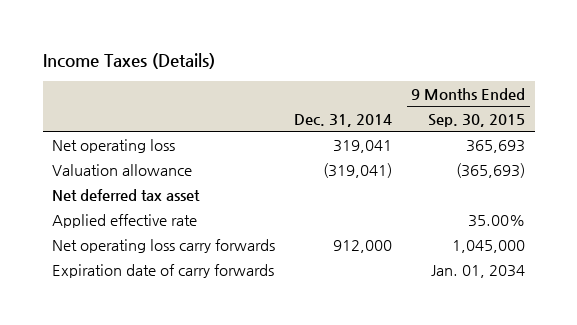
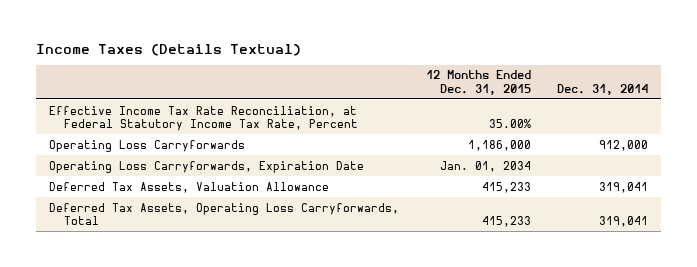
- Income Taxes (Details)
+ Income Taxes (Details Textual)
- | Dec. 31, 2014 | 9 Months Ended Sep. 30, 2015
+ | 12 Months Ended Dec. 31, 2015 | Dec. 31, 2014
- Net operating loss | 319,041 | 365,693
- Valuation allowance | (319,041) | (365,693)
- Net deferred tax asset
- Applied effective rate | | 35.00%
- Net operating loss carry forwards | 912,000 | 1,045,000
- Expiration date of carry forwards | | Jan. 01, 2034
+ Effective Income Tax Rate Reconciliation, at Federal Statutory Income Tax Rate, Percent | 35.00% |
+ Operating Loss Carryforwards | 1,186,000 | 912,000
+ Operating Loss Carryforwards, Expiration Date | Jan. 01, 2034 |
+ Deferred Tax Assets, Valuation Allowance | 415,233 | 319,041
+ Deferred Tax Assets, Operating Loss Carryforwards, Total | 415,233 | 319,041

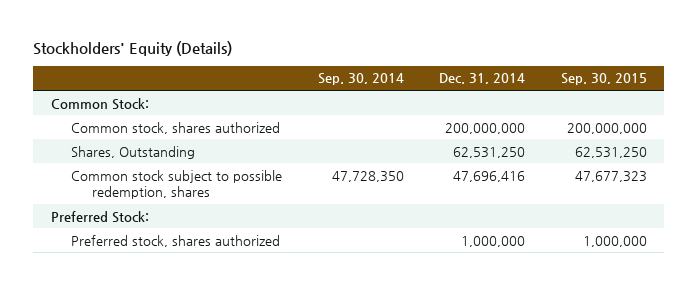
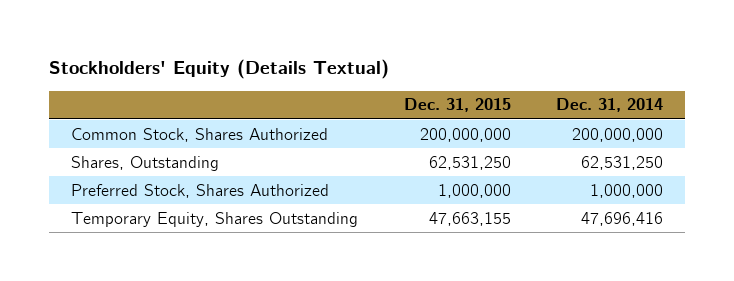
- Stockholders' Equity (Details)
+ Stockholders' Equity (Details Textual)
- | Sep. 30, 2014 | Dec. 31, 2014 | Sep. 30, 2015
+ | Dec. 31, 2015 | Dec. 31, 2014
- Common Stock:
- Common stock, shares authorized | | 200,000,000 | 200,000,000
+ Common Stock, Shares Authorized | 200,000,000 | 200,000,000
- Common stock subject to possible redemption, shares | 47,728,350 | 47,696,416 | 47,677,323
- Preferred Stock:
- Preferred stock, shares authorized | | 1,000,000 | 1,000,000
+ Preferred Stock, Shares Authorized | 1,000,000 | 1,000,000
+ Temporary Equity, Shares Outstanding | 47,663,155 | 47,696,416

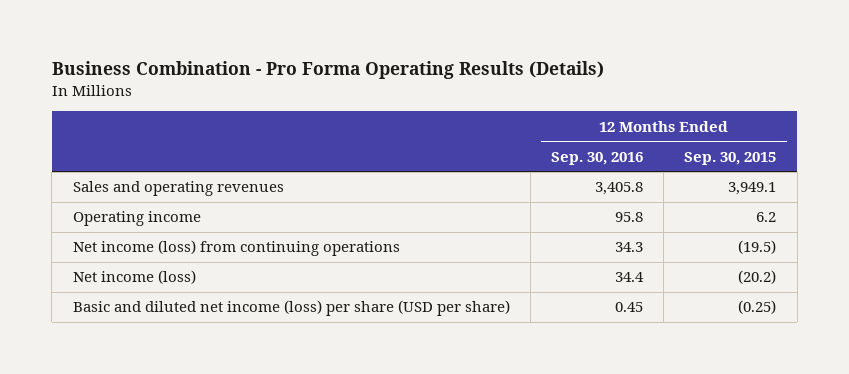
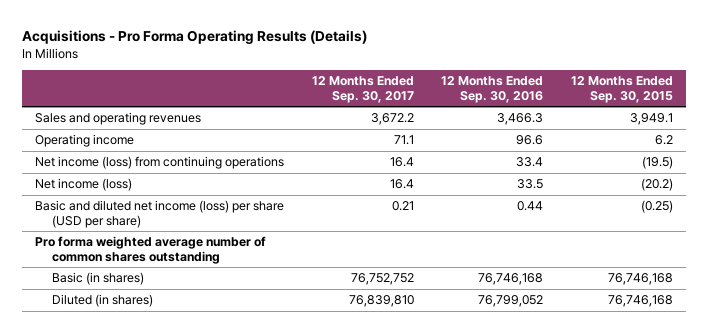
- Business Combination - Pro Forma Operating Results (Details)
+ Acquisitions - Pro Forma Operating Results (Details)
- | 12 Months Ended Sep. 30, 2016 | 12 Months Ended Sep. 30, 2015
+ | 12 Months Ended Sep. 30, 2017 | 12 Months Ended Sep. 30, 2016 | 12 Months Ended Sep. 30, 2015
- Sales and operating revenues | 3,405.8 | 3,949.1
- Operating income | 95.8 | 6.2
- Net income (loss) from continuing operations | 34.3 | (19.5)
- Net income (loss) | 34.4 | (20.2)
- Basic and diluted net income (loss) per share (USD per share) | 0.45 | (0.25)
+ Sales and operating revenues | 3,672.2 | 3,466.3 | 3,949.1
+ Operating income | 71.1 | 96.6 | 6.2
+ Net income (loss) from continuing operations | 16.4 | 33.4 | (19.5)
+ Net income (loss) | 16.4 | 33.5 | (20.2)
+ Basic and diluted net income (loss) per share (USD per share) | 0.21 | 0.44 | (0.25)
+ Pro forma weighted average number of common shares outstanding
+ Basic (in shares) | 76,752,752 | 76,746,168 | 76,746,168
+ Diluted (in shares) | 76,839,810 | 76,799,052 | 76,746,168

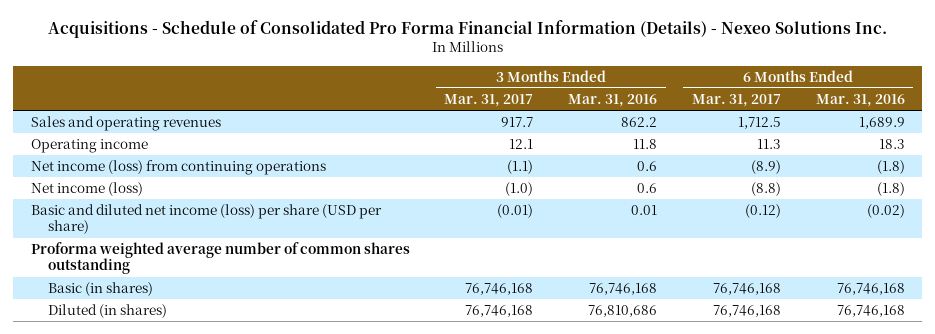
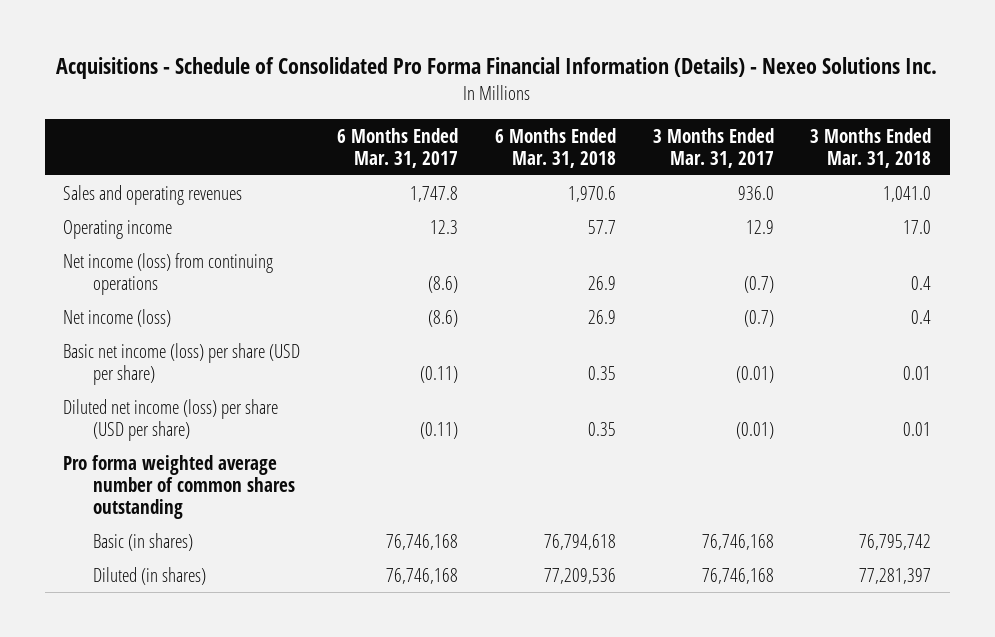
- | 3 Months Ended Mar. 31, 2017 | 3 Months Ended Mar. 31, 2016 | 6 Months Ended Mar. 31, 2017 | 6 Months Ended Mar. 31, 2016
+ | 6 Months Ended Mar. 31, 2017 | 6 Months Ended Mar. 31, 2018 | 3 Months Ended Mar. 31, 2017 | 3 Months Ended Mar. 31, 2018
- Sales and operating revenues | 917.7 | 862.2 | 1,712.5 | 1,689.9
- Operating income | 12.1 | 11.8 | 11.3 | 18.3
- Net income (loss) from continuing operations | (1.1) | 0.6 | (8.9) | (1.8)
- Net income (loss) | (1.0) | 0.6 | (8.8) | (1.8)
- Basic and diluted net income (loss) per share (USD per share) | (0.01) | 0.01 | (0.12) | (0.02)
- Proforma weighted average number of common shares outstanding
+ Sales and operating revenues | 1,747.8 | 1,970.6 | 936.0 | 1,041.0
+ Operating income | 12.3 | 57.7 | 12.9 | 17.0
+ Net income (loss) from continuing operations | (8.6) | 26.9 | (0.7) | 0.4
+ Net income (loss) | (8.6) | 26.9 | (0.7) | 0.4
+ Basic net income (loss) per share (USD per share) | (0.11) | 0.35 | (0.01) | 0.01
+ Diluted net income (loss) per share (USD per share) | (0.11) | 0.35 | (0.01) | 0.01
+ Pro forma weighted average number of common shares outstanding

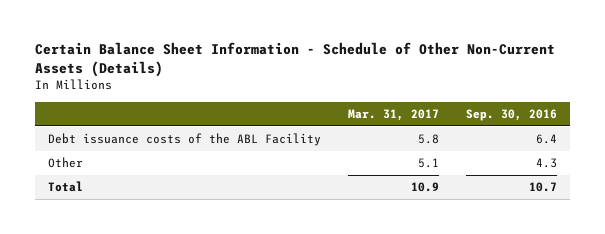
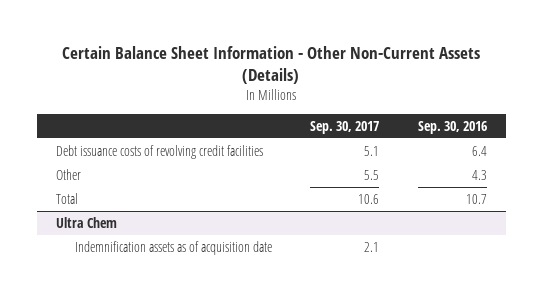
- Certain Balance Sheet Information - Schedule of Other Non-Current Assets (Details)
+ Certain Balance Sheet Information - Other Non-Current Assets (Details)
- | Mar. 31, 2017 | Sep. 30, 2016
+ | Sep. 30, 2017 | Sep. 30, 2016
- Debt issuance costs of the ABL Facility | 5.8 | 6.4
+ Debt issuance costs of revolving credit facilities | 5.1 | 6.4
+ Ultra Chem
+ Indemnification assets as of acquisition date | 2.1 |

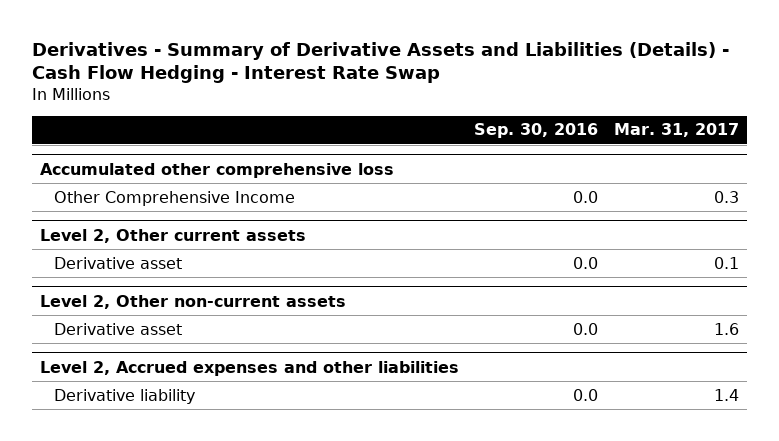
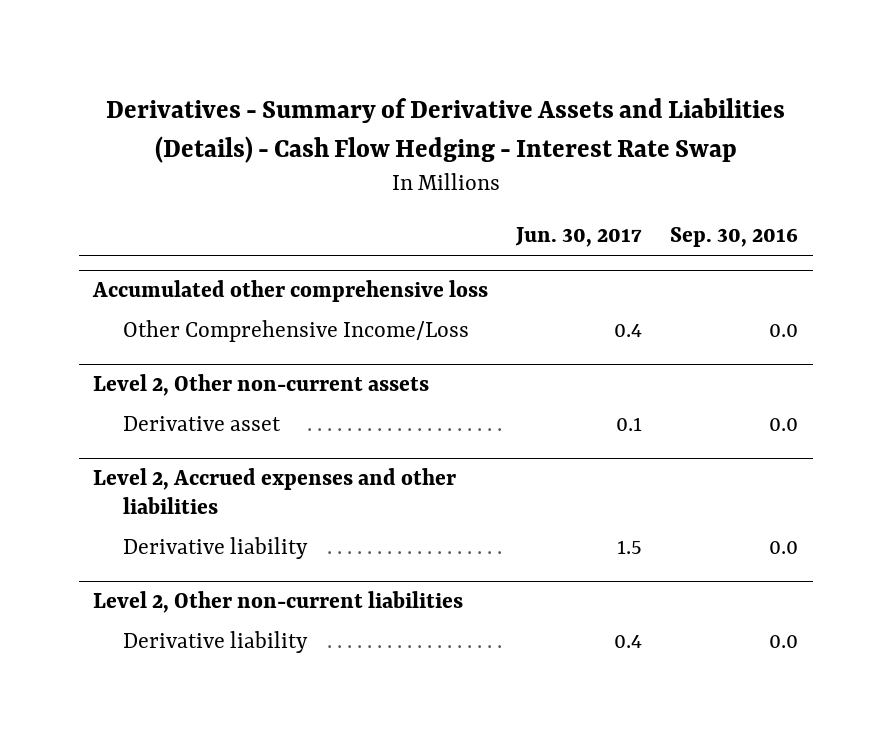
- | Sep. 30, 2016 | Mar. 31, 2017
+ | Jun. 30, 2017 | Sep. 30, 2016
@ Accumulated other comprehensive loss
- Other Comprehensive Income | 0.0 | 0.3
- Level 2, Other current assets
- Derivative asset | 0.0 | 0.1
@ Accumulated other comprehensive loss
+ Other Comprehensive Income/Loss | 0.4 | 0.0
+ Level 2, Other non-current liabilities
+ Derivative liability | 0.4 | 0.0

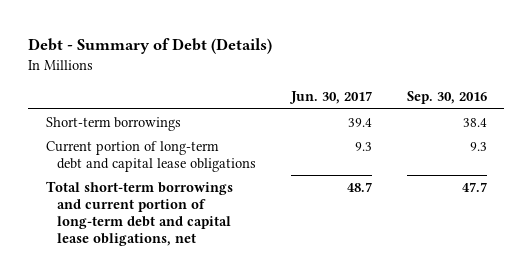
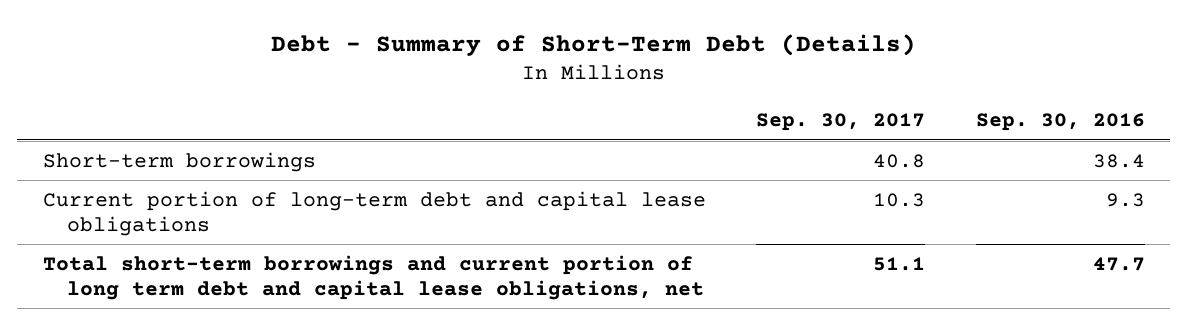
- Debt - Summary of Debt (Details)
+ Debt - Summary of Short-Term Debt (Details)
- | Jun. 30, 2017 | Sep. 30, 2016
+ | Sep. 30, 2017 | Sep. 30, 2016
- Total short-term borrowings and current portion of long-term debt and capital lease obligations, net | 48.7 | 47.7
+ Total short-term borrowings and current portion of long term debt and capital lease obligations, net | 51.1 | 47.7

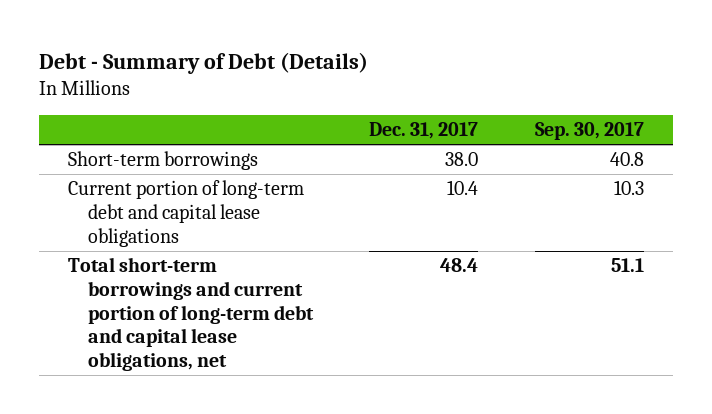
- Debt - Summary of Short-Term Debt (Details)
+ Debt - Summary of Debt (Details)
- | Sep. 30, 2017 | Sep. 30, 2016
+ | Dec. 31, 2017 | Sep. 30, 2017
- Total short-term borrowings and current portion of long term debt and capital lease obligations, net | 51.1 | 47.7
+ Total short-term borrowings and current portion of long-term debt and capital lease obligations, net | 48.4 | 51.1

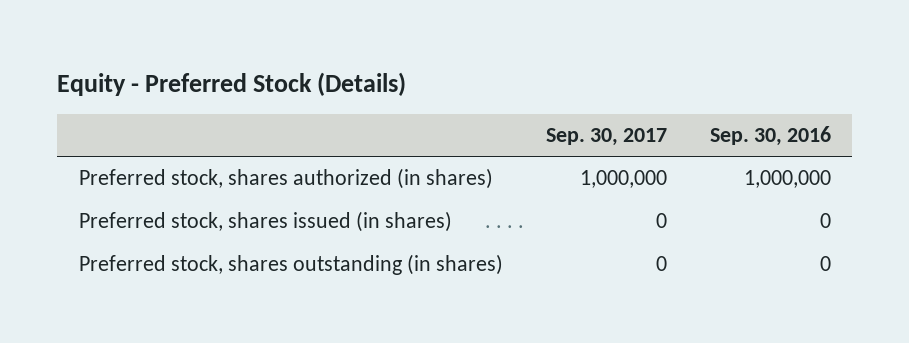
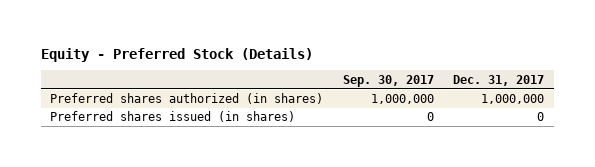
- | Sep. 30, 2017 | Sep. 30, 2016
+ | Sep. 30, 2017 | Dec. 31, 2017
- Preferred stock, shares authorized (in shares) | 1,000,000 | 1,000,000
- Preferred stock, shares issued (in shares) | 0 | 0
- Preferred stock, shares outstanding (in shares) | 0 | 0
+ Preferred shares authorized (in shares) | 1,000,000 | 1,000,000
+ Preferred shares issued (in shares) | 0 | 0

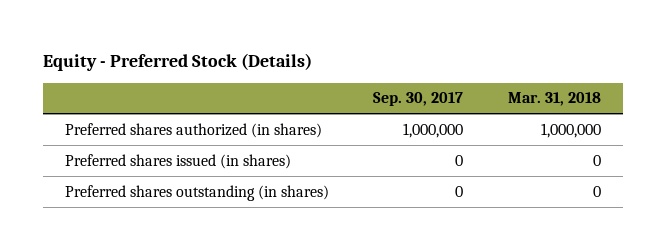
- | Sep. 30, 2017 | Dec. 31, 2017
+ | Sep. 30, 2017 | Mar. 31, 2018
+ Preferred shares outstanding (in shares) | 0 | 0

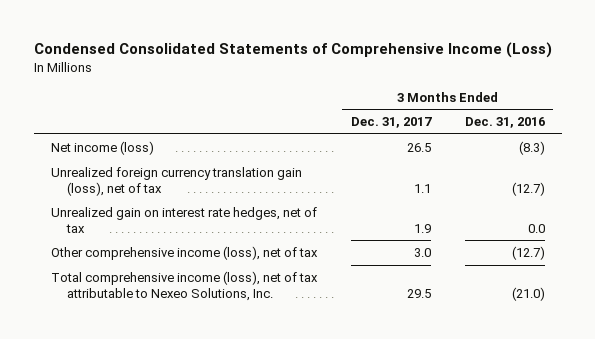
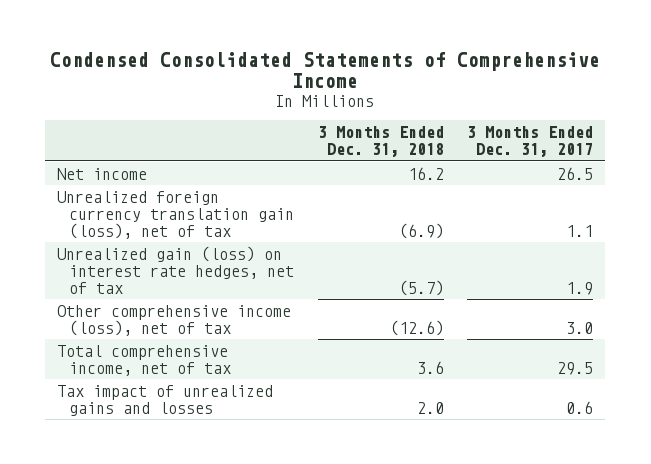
- Condensed Consolidated Statements of Comprehensive Income (Loss)
+ Condensed Consolidated Statements of Comprehensive Income
- | 3 Months Ended Dec. 31, 2017 | 3 Months Ended Dec. 31, 2016
+ | 3 Months Ended Dec. 31, 2018 | 3 Months Ended Dec. 31, 2017
- Net income (loss) | 26.5 | (8.3)
+ Net income | 16.2 | 26.5
- Unrealized gain on interest rate hedges, net of tax | 1.9 | 0.0
+ Unrealized gain (loss) on interest rate hedges, net of tax | (5.7) | 1.9
- Total comprehensive income (loss), net of tax attributable to Nexeo Solutions, Inc. | 29.5 | (21.0)
+ Total comprehensive income, net of tax | 3.6 | 29.5
+ Tax impact of unrealized gains and losses | 2.0 | 0.6

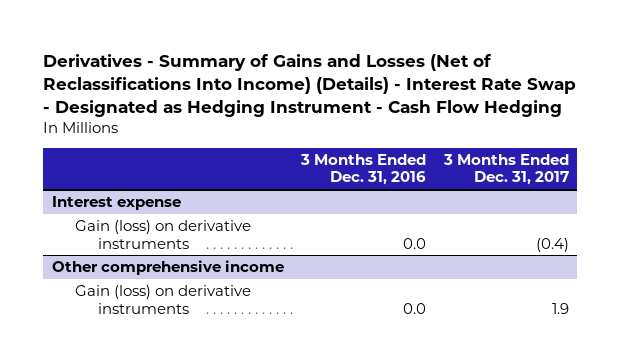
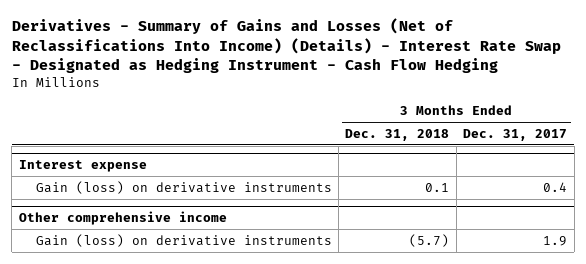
- | 3 Months Ended Dec. 31, 2016 | 3 Months Ended Dec. 31, 2017
+ | 3 Months Ended Dec. 31, 2018 | 3 Months Ended Dec. 31, 2017
@ Interest expense
- Gain (loss) on derivative instruments | 0.0 | (0.4)
+ Gain (loss) on derivative instruments | 0.1 | 0.4

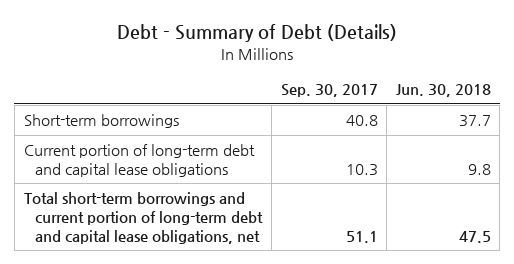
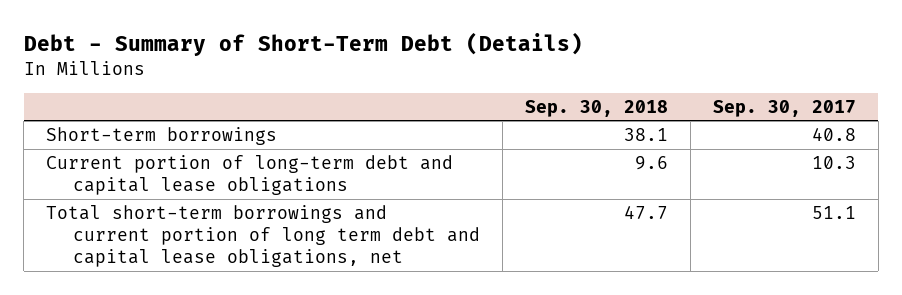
- Debt - Summary of Debt (Details)
+ Debt - Summary of Short-Term Debt (Details)
- | Sep. 30, 2017 | Jun. 30, 2018
+ | Sep. 30, 2018 | Sep. 30, 2017
- Total short-term borrowings and current portion of long-term debt and capital lease obligations, net | 51.1 | 47.5
+ Total short-term borrowings and current portion of long term debt and capital lease obligations, net | 47.7 | 51.1

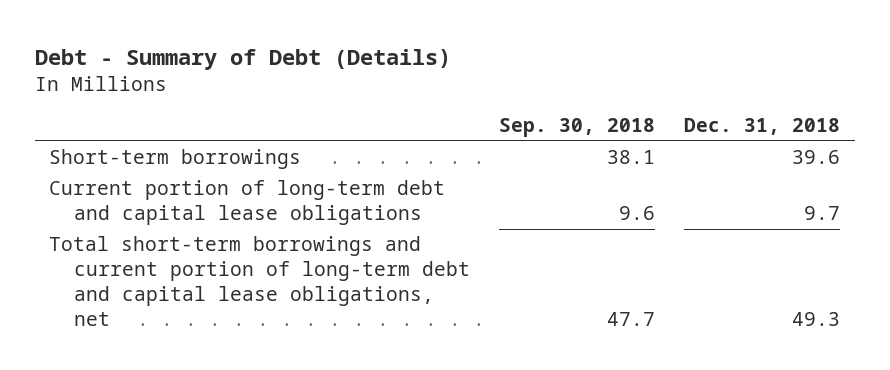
- Debt - Summary of Short-Term Debt (Details)
+ Debt - Summary of Debt (Details)
- | Sep. 30, 2018 | Sep. 30, 2017
+ | Sep. 30, 2018 | Dec. 31, 2018
- Total short-term borrowings and current portion of long term debt and capital lease obligations, net | 47.7 | 51.1
+ Total short-term borrowings and current portion of long-term debt and capital lease obligations, net | 47.7 | 49.3

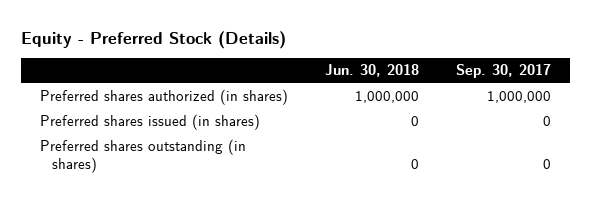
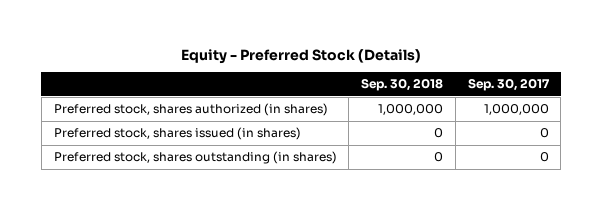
- | Jun. 30, 2018 | Sep. 30, 2017
+ | Sep. 30, 2018 | Sep. 30, 2017
- Preferred shares authorized (in shares) | 1,000,000 | 1,000,000
- Preferred shares issued (in shares) | 0 | 0
- Preferred shares outstanding (in shares) | 0 | 0
+ Preferred stock, shares authorized (in shares) | 1,000,000 | 1,000,000
+ Preferred stock, shares issued (in shares) | 0 | 0
+ Preferred stock, shares outstanding (in shares) | 0 | 0

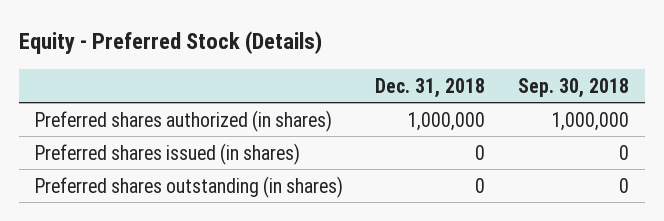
- | Sep. 30, 2018 | Sep. 30, 2017
+ | Dec. 31, 2018 | Sep. 30, 2018
- Preferred stock, shares authorized (in shares) | 1,000,000 | 1,000,000
- Preferred stock, shares issued (in shares) | 0 | 0
- Preferred stock, shares outstanding (in shares) | 0 | 0
+ Preferred shares authorized (in shares) | 1,000,000 | 1,000,000
+ Preferred shares issued (in shares) | 0 | 0
+ Preferred shares outstanding (in shares) | 0 | 0

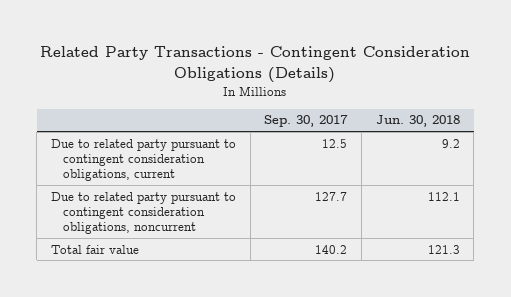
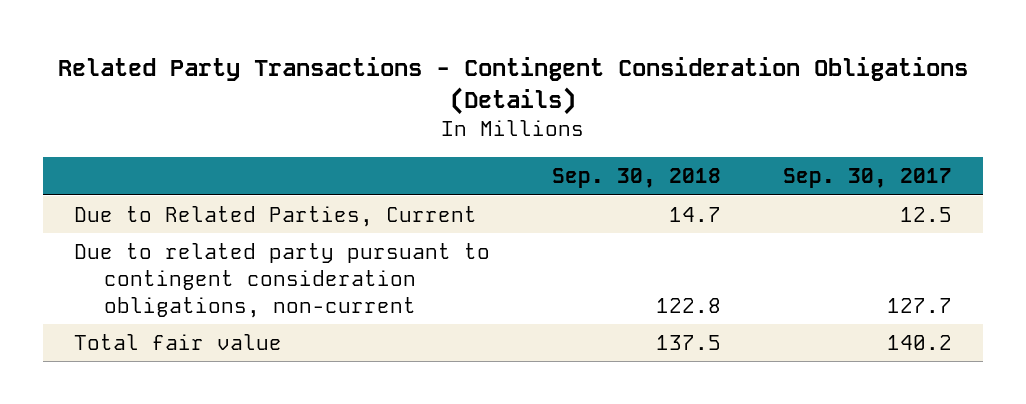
- | Sep. 30, 2017 | Jun. 30, 2018
+ | Sep. 30, 2018 | Sep. 30, 2017
- Due to related party pursuant to contingent consideration obligations, current | 12.5 | 9.2
- Due to related party pursuant to contingent consideration obligations, noncurrent | 127.7 | 112.1
+ Due to Related Parties, Current | 14.7 | 12.5
+ Due to related party pursuant to contingent consideration obligations, non-current | 122.8 | 127.7

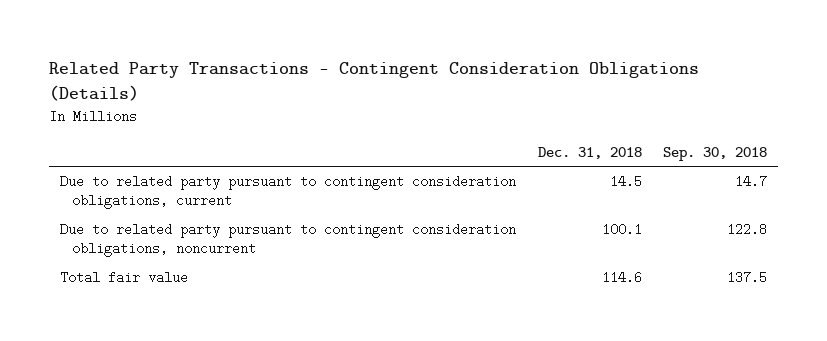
- | Sep. 30, 2018 | Sep. 30, 2017
+ | Dec. 31, 2018 | Sep. 30, 2018
- Due to Related Parties, Current | 14.7 | 12.5
- Due to related party pursuant to contingent consideration obligations, non-current | 122.8 | 127.7
+ Due to related party pursuant to contingent consideration obligations, current | 14.5 | 14.7
+ Due to related party pursuant to contingent consideration obligations, noncurrent | 100.1 | 122.8

